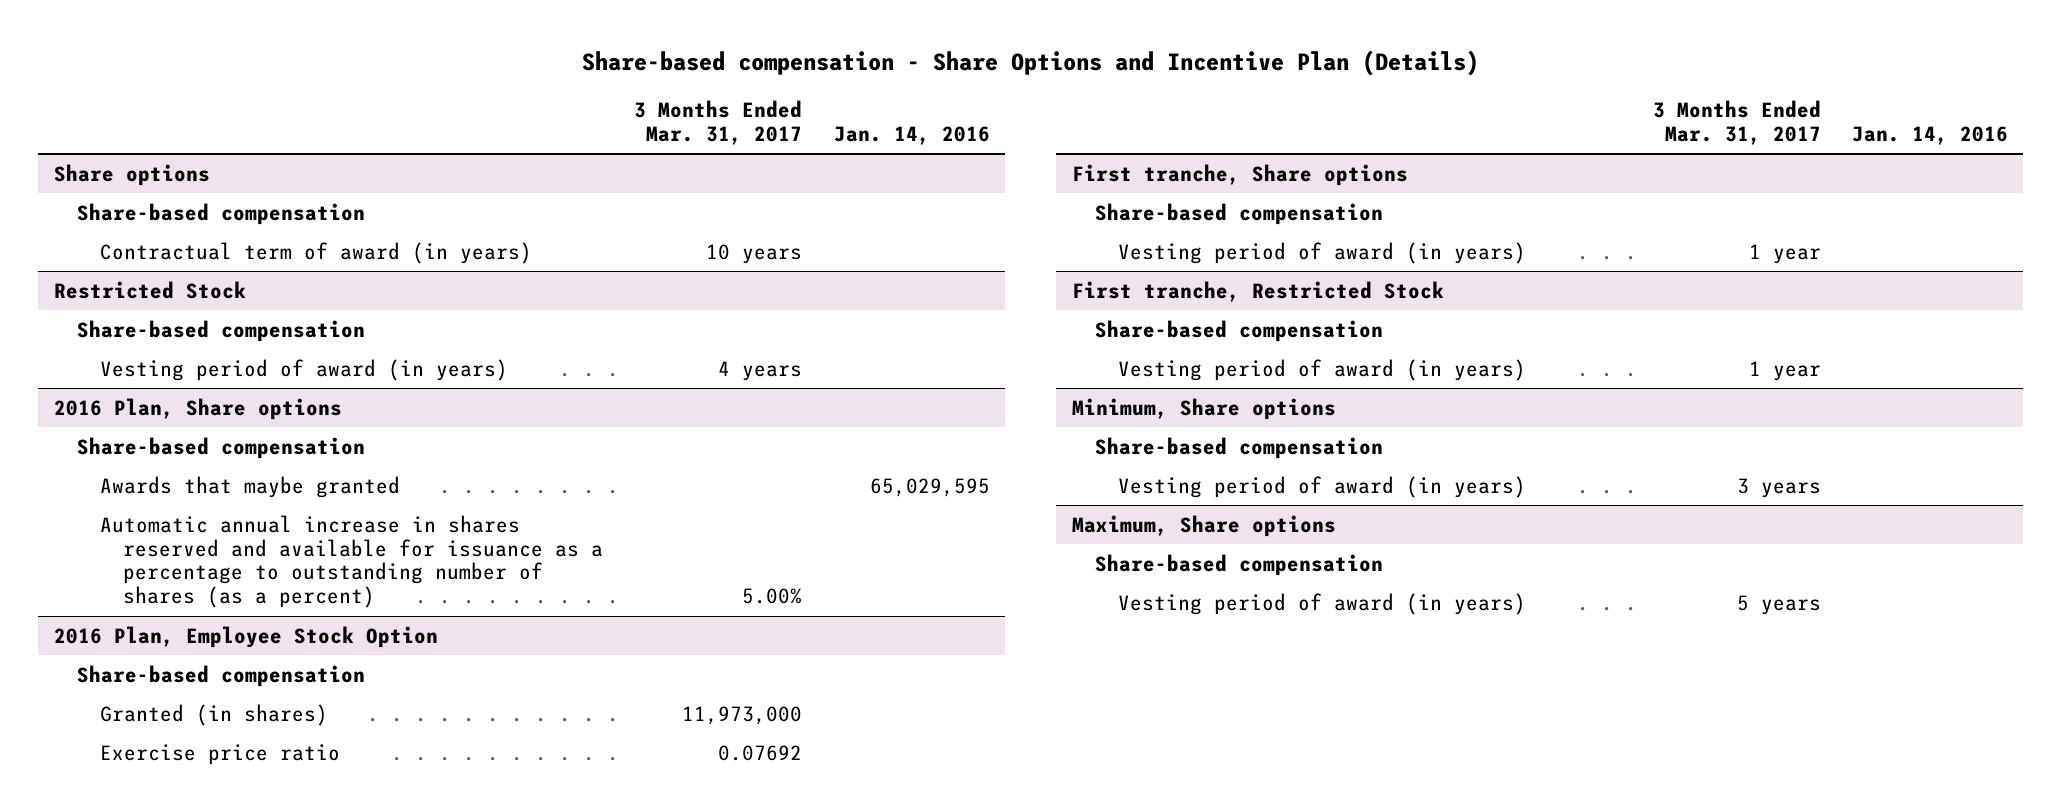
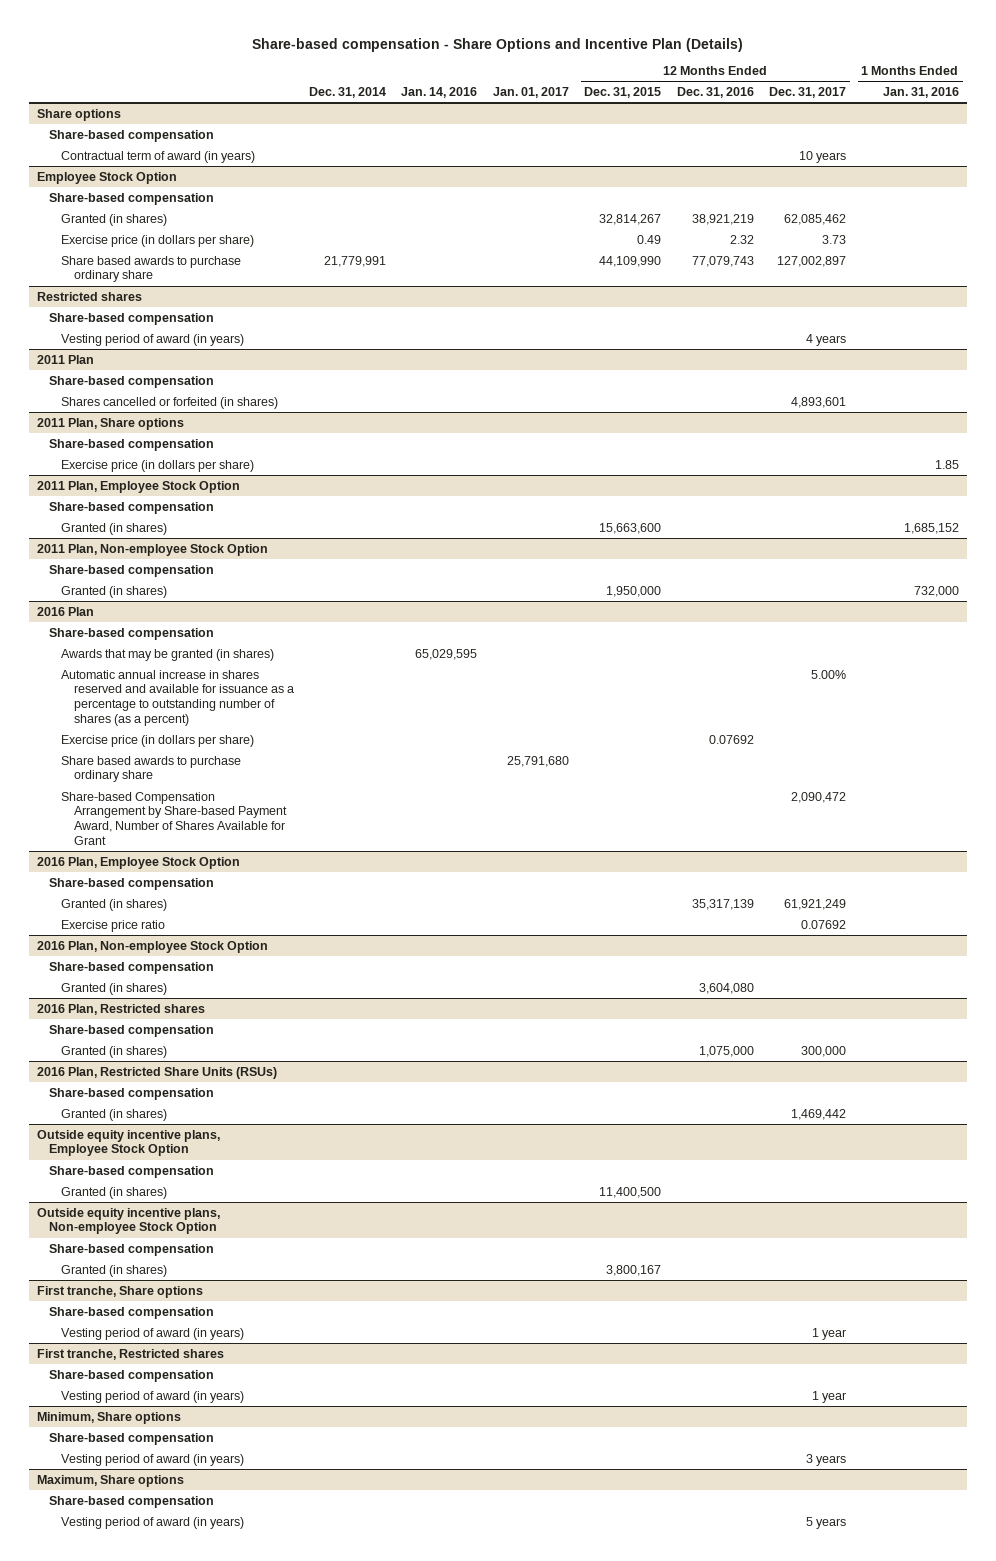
- | 3 Months Ended Mar. 31, 2017 | Jan. 14, 2016
+ | Dec. 31, 2014 | Jan. 14, 2016 | Jan. 01, 2017 | 12 Months Ended Dec. 31, 2015 | 12 Months Ended Dec. 31, 2016 | 12 Months Ended Dec. 31, 2017 | 1 Months Ended Jan. 31, 2016
- Restricted Stock
+ Employee Stock Option
+ Share-based compensation
+ Granted (in shares) | | | | 32,814,267 | 38,921,219 | 62,085,462 |
+ Exercise price (in dollars per share) | | | | 0.49 | 2.32 | 3.73 |
+ Share based awards to purchase ordinary share | 21,779,991 | | | 44,109,990 | 77,079,743 | 127,002,897 |
+ Restricted shares
- 2016 Plan, Share options
+ 2011 Plan
+ Share-based compensation
+ Shares cancelled or forfeited (in shares) | | | | | | 4,893,601 |
+ 2011 Plan, Share options
- Awards that maybe granted | | 65,029,595
- Automatic annual increase in shares reserved and available for issuance as a percentage to outstanding number of shares (as a percent) | 5.00% |
+ Exercise price (in dollars per share) | | | | | | | 1.85
+ 2011 Plan, Employee Stock Option
+ Share-based compensation
+ Granted (in shares) | | | | 15,663,600 | | | 1,685,152
+ 2011 Plan, Non-employee Stock Option
+ Share-based compensation
+ Granted (in shares) | | | | 1,950,000 | | | 732,000
+ 2016 Plan
+ Share-based compensation
+ Awards that may be granted (in shares) | | 65,029,595 | | | | |
+ Automatic annual increase in shares reserved and available for issuance as a percentage to outstanding number of shares (as a percent) | | | | | | 5.00% |
+ Exercise price (in dollars per share) | | | | | 0.07692 | |
+ Share based awards to purchase ordinary share | | | 25,791,680 | | | |
+ Share-based Compensation Arrangement by Share-based Payment Award, Number of Shares Available for Grant | | | | | | 2,090,472 |
+ 2016 Plan, Non-employee Stock Option
+ Share-based compensation
+ Granted (in shares) | | | | | 3,604,080 | |
+ 2016 Plan, Restricted shares
+ Share-based compensation
+ Granted (in shares) | | | | | 1,075,000 | 300,000 |
+ 2016 Plan, Restricted Share Units (RSUs)
+ Share-based compensation
+ Granted (in shares) | | | | | | 1,469,442 |
+ Outside equity incentive plans, Employee Stock Option
+ Share-based compensation
+ Granted (in shares) | | | | 11,400,500 | | |
+ Outside equity incentive plans, Non-employee Stock Option
+ Share-based compensation
+ Granted (in shares) | | | | 3,800,167 | | |
- First tranche, Restricted Stock
+ First tranche, Restricted shares

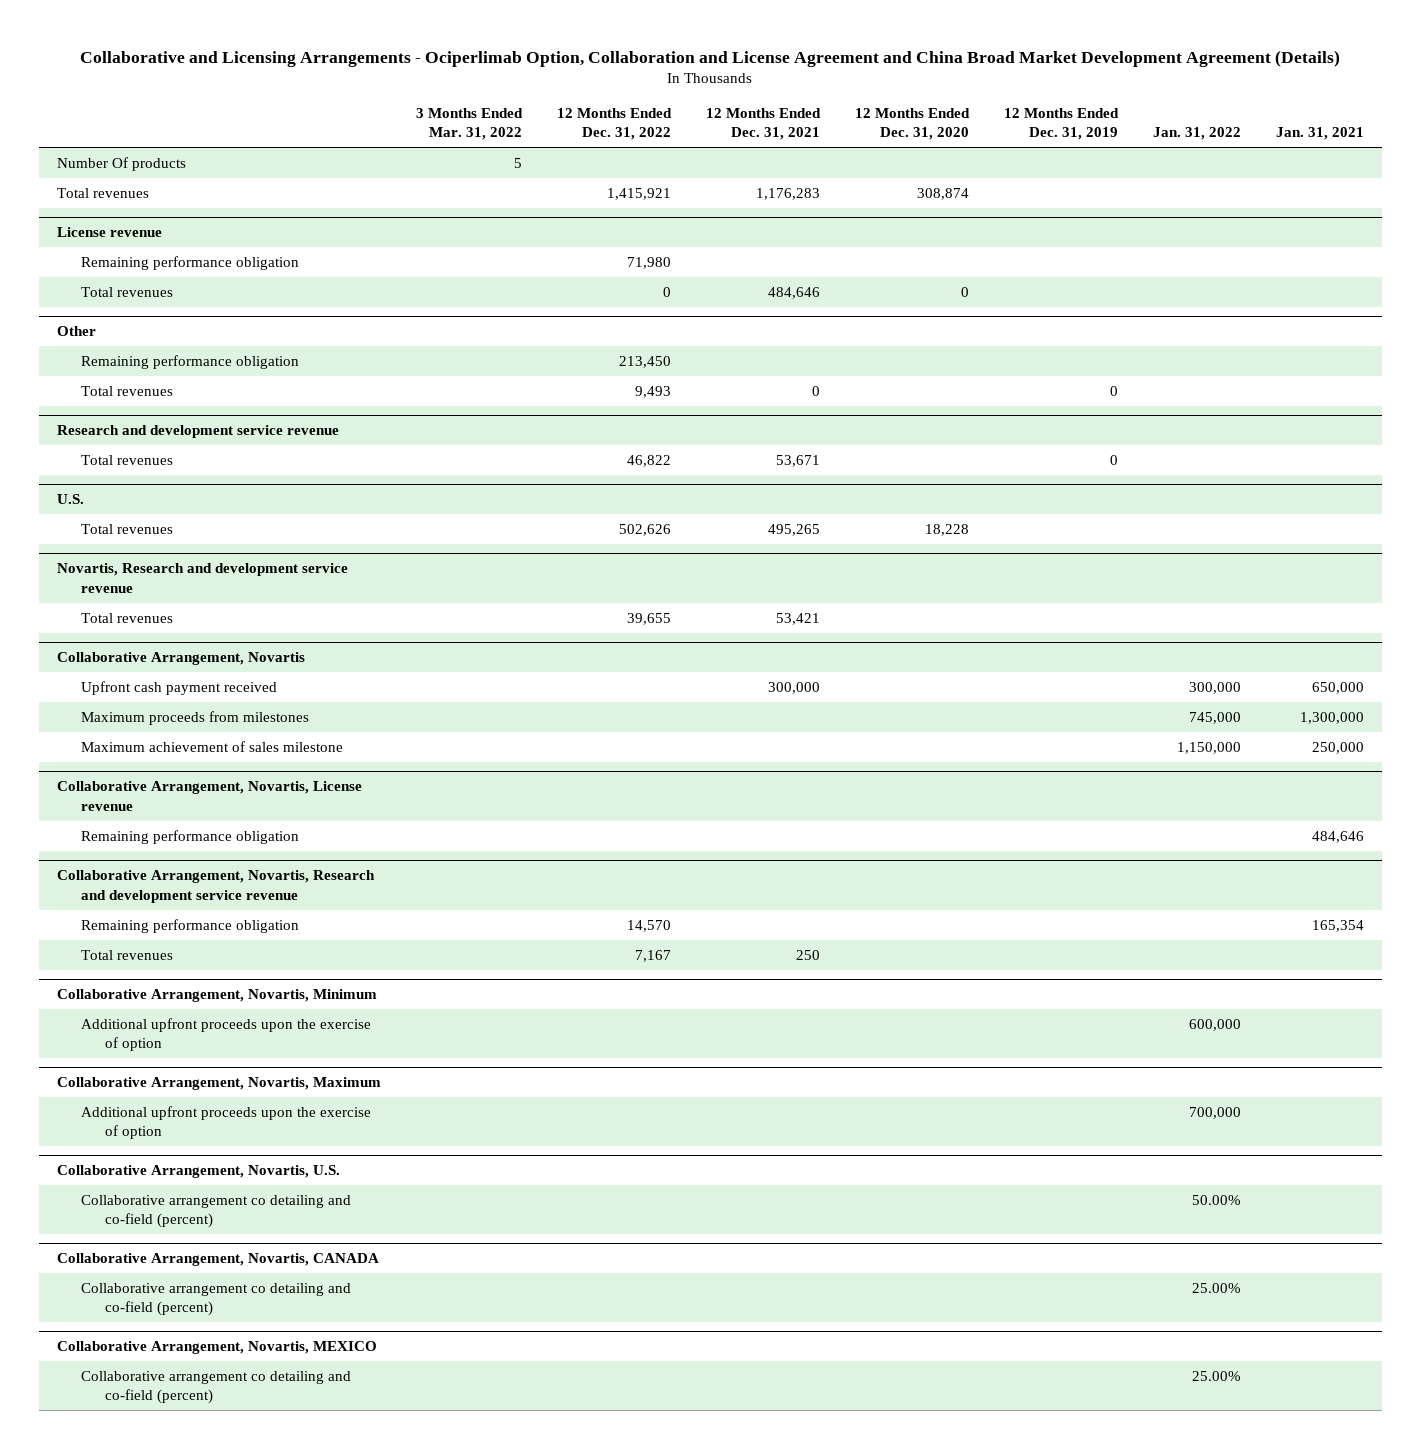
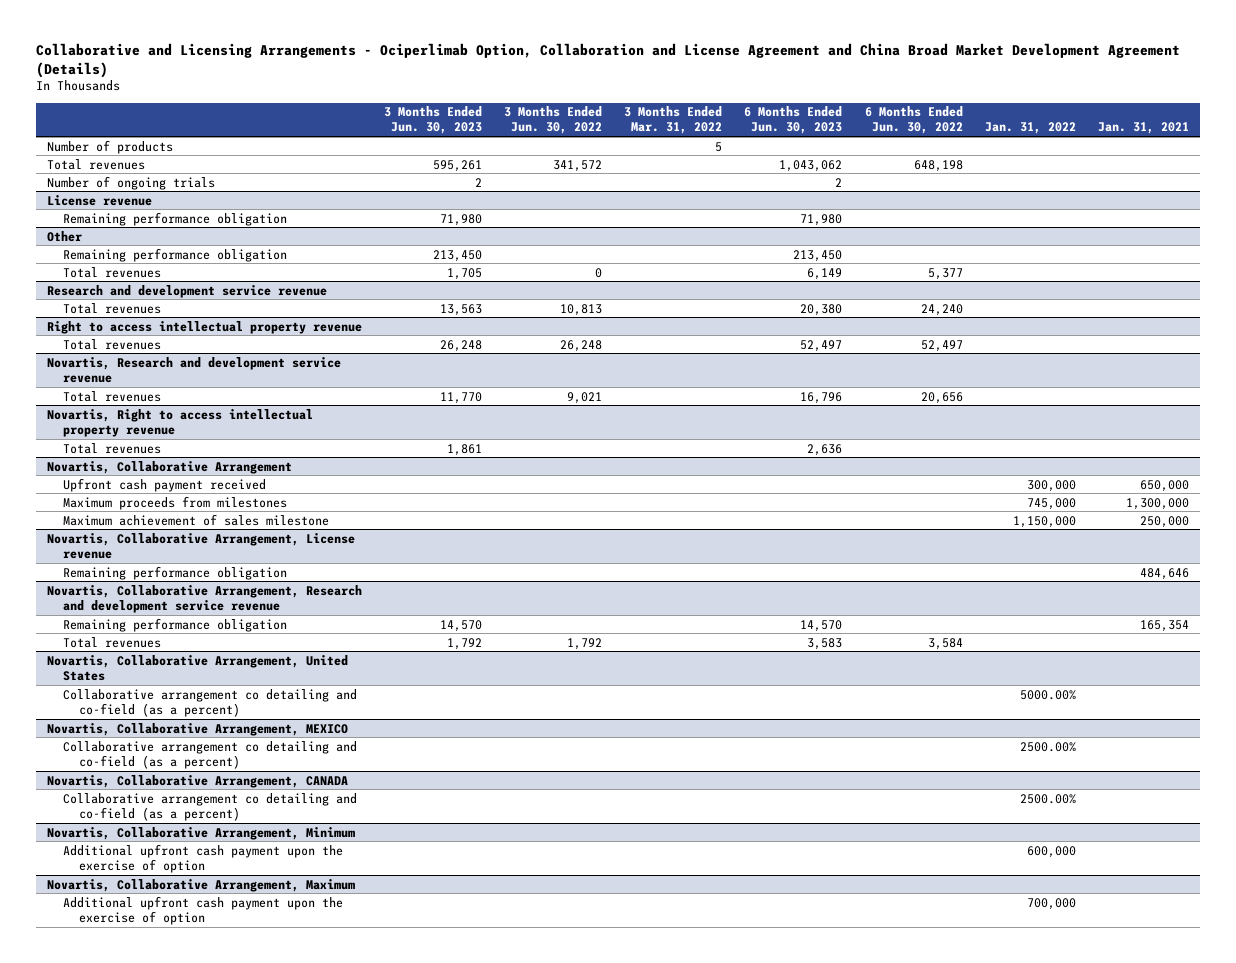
- | 3 Months Ended Mar. 31, 2022 | 12 Months Ended Dec. 31, 2022 | 12 Months Ended Dec. 31, 2021 | 12 Months Ended Dec. 31, 2020 | 12 Months Ended Dec. 31, 2019 | Jan. 31, 2022 | Jan. 31, 2021
+ | 3 Months Ended Jun. 30, 2023 | 3 Months Ended Jun. 30, 2022 | 3 Months Ended Mar. 31, 2022 | 6 Months Ended Jun. 30, 2023 | 6 Months Ended Jun. 30, 2022 | Jan. 31, 2022 | Jan. 31, 2021
- Number Of products | 5 | | | | | |
+ Number of products | | | 5 | | | |
+ Number of ongoing trials | 2 | | | 2 | | |
@ License revenue
- Total revenues | | 0 | 484,646 | 0 | | |
- U.S.
- Total revenues | | 502,626 | 495,265 | 18,228 | | |
+ Right to access intellectual property revenue
+ Total revenues | 26,248 | 26,248 | | 52,497 | 52,497 | |
- Collaborative Arrangement, Novartis
+ Novartis, Right to access intellectual property revenue
+ Total revenues | 1,861 | | | 2,636 | | |
+ Novartis, Collaborative Arrangement
- Collaborative Arrangement, Novartis, License revenue
+ Novartis, Collaborative Arrangement, License revenue
- Collaborative Arrangement, Novartis, Research and development service revenue
+ Novartis, Collaborative Arrangement, Research and development service revenue
- Collaborative Arrangement, Novartis, Minimum
- Additional upfront proceeds upon the exercise of option | | | | | | 600,000 |
- Collaborative Arrangement, Novartis, Maximum
- Additional upfront proceeds upon the exercise of option | | | | | | 700,000 |
- Collaborative Arrangement, Novartis, U.S.
- Collaborative arrangement co detailing and co-field (percent) | | | | | | 50.00% |
- Collaborative Arrangement, Novartis, CANADA
- Collaborative arrangement co detailing and co-field (percent) | | | | | | 25.00% |
- Collaborative Arrangement, Novartis, MEXICO
- Collaborative arrangement co detailing and co-field (percent) | | | | | | 25.00% |
+ Novartis, Collaborative Arrangement, United States
+ Collaborative arrangement co detailing and co-field (as a percent) | | | | | | 5000.00% |
+ Novartis, Collaborative Arrangement, MEXICO
+ Collaborative arrangement co detailing and co-field (as a percent) | | | | | | 2500.00% |
+ Novartis, Collaborative Arrangement, CANADA
+ Collaborative arrangement co detailing and co-field (as a percent) | | | | | | 2500.00% |
+ Novartis, Collaborative Arrangement, Minimum
+ Additional upfront cash payment upon the exercise of option | | | | | | 600,000 |
+ Novartis, Collaborative Arrangement, Maximum
+ Additional upfront cash payment upon the exercise of option | | | | | | 700,000 |

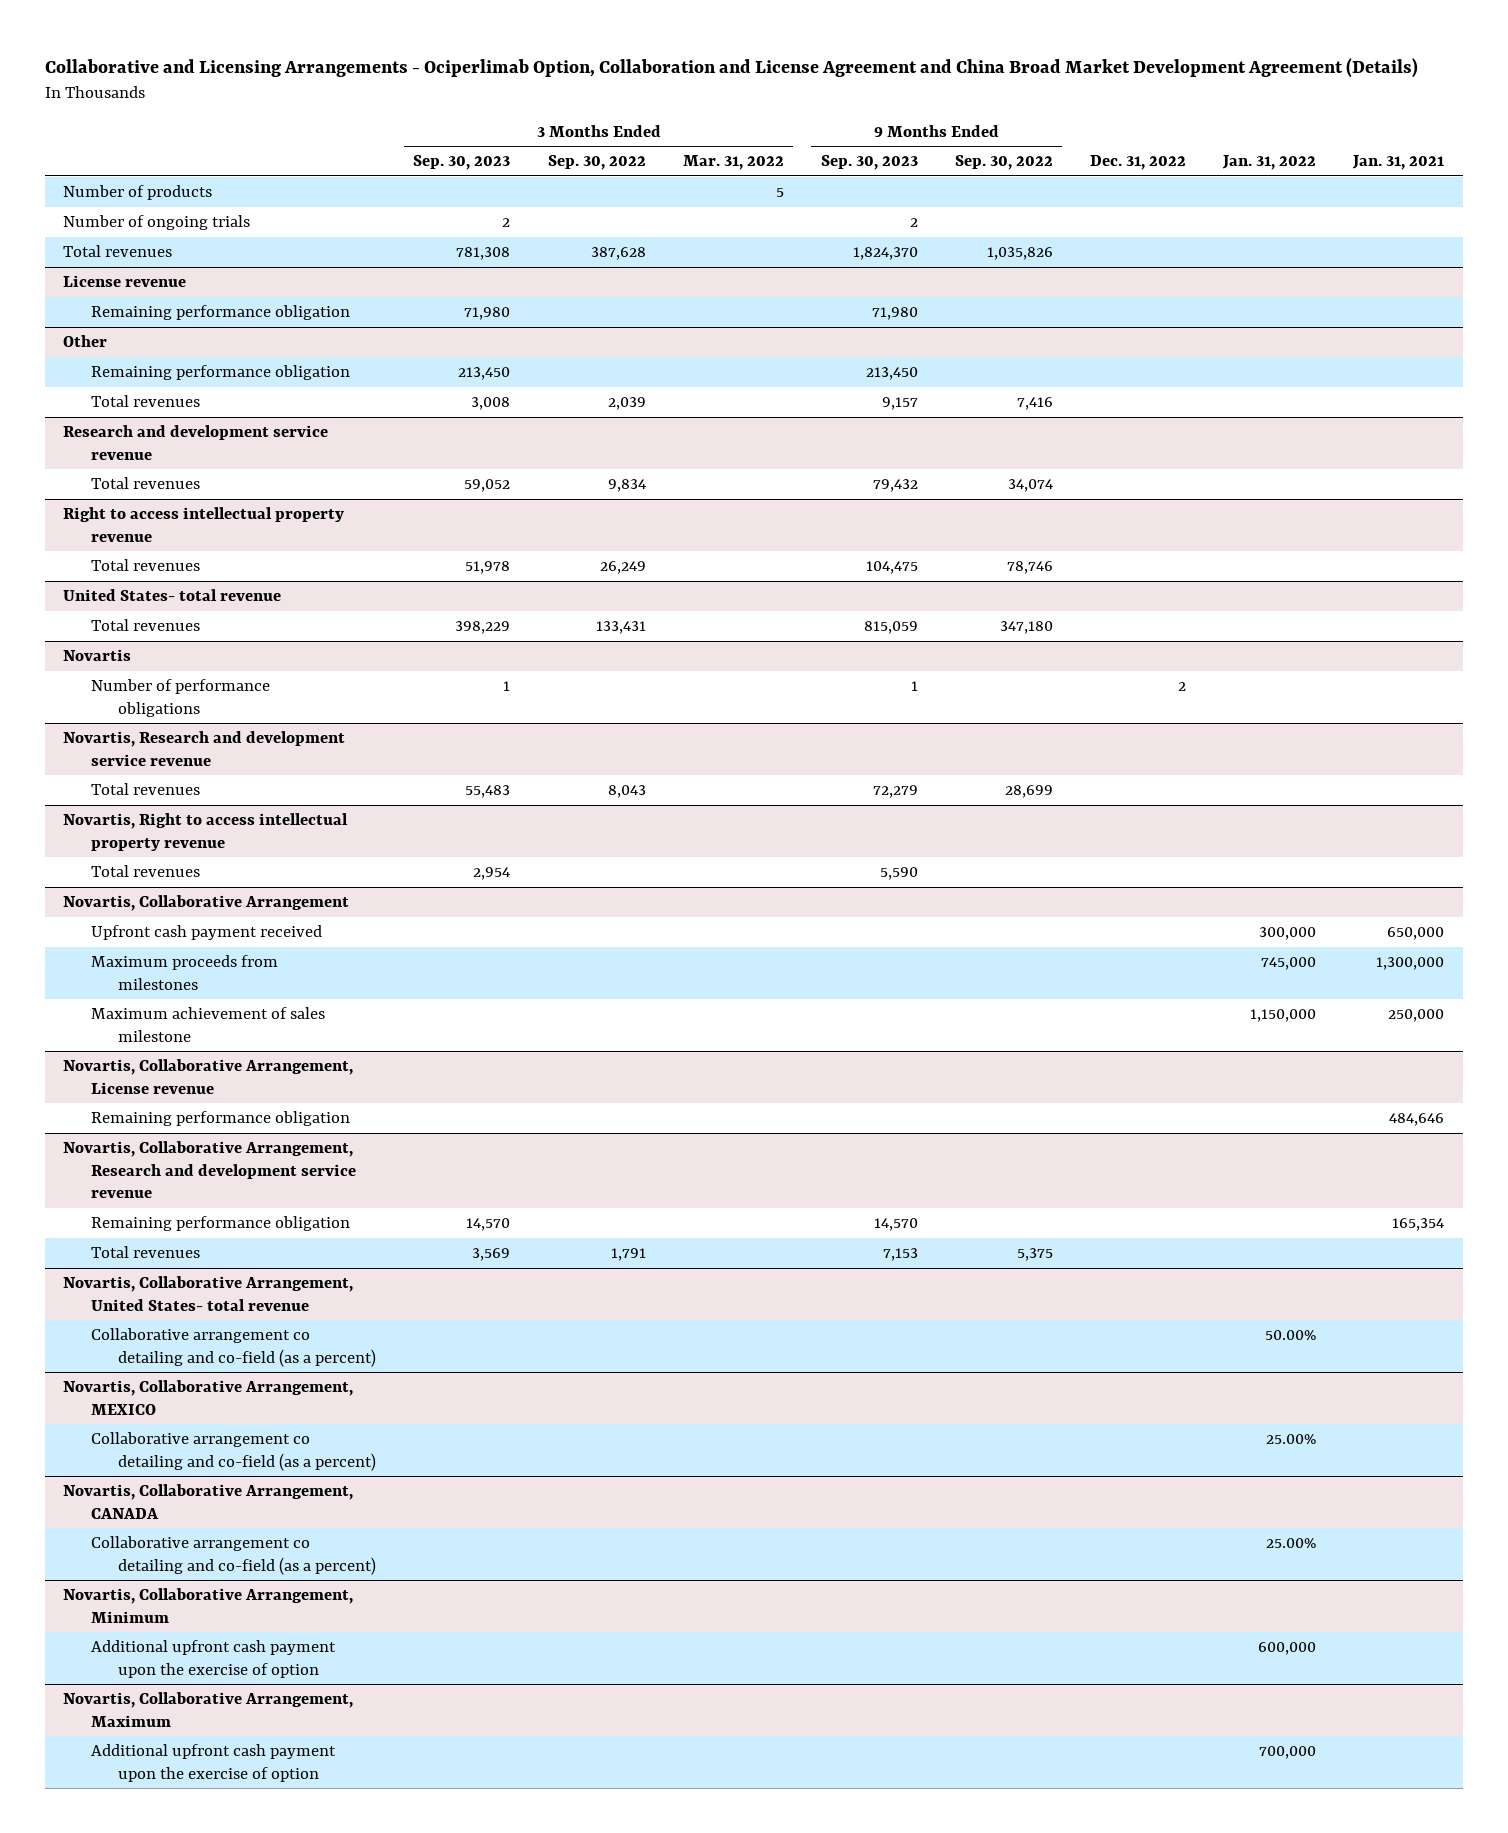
- | 3 Months Ended Jun. 30, 2023 | 3 Months Ended Jun. 30, 2022 | 3 Months Ended Mar. 31, 2022 | 6 Months Ended Jun. 30, 2023 | 6 Months Ended Jun. 30, 2022 | Jan. 31, 2022 | Jan. 31, 2021
+ | 3 Months Ended Sep. 30, 2023 | 3 Months Ended Sep. 30, 2022 | 3 Months Ended Mar. 31, 2022 | 9 Months Ended Sep. 30, 2023 | 9 Months Ended Sep. 30, 2022 | Dec. 31, 2022 | Jan. 31, 2022 | Jan. 31, 2021
moved down: Total revenues | 781,308 | 387,628 | | 1,824,370 | 1,035,826 | | |
+ United States- total revenue
+ Total revenues | 398,229 | 133,431 | | 815,059 | 347,180 | | |
+ Novartis
+ Number of performance obligations | 1 | | | 1 | | 2 | |
- Novartis, Collaborative Arrangement, United States
- Collaborative arrangement co detailing and co-field (as a percent) | | | | | | 5000.00% |
+ Novartis, Collaborative Arrangement, United States- total revenue
+ Collaborative arrangement co detailing and co-field (as a percent) | | | | | | | 50.00% |
@ Novartis, Collaborative Arrangement, MEXICO
- Collaborative arrangement co detailing and co-field (as a percent) | | | | | | 2500.00% |
+ Collaborative arrangement co detailing and co-field (as a percent) | | | | | | | 25.00% |
@ Novartis, Collaborative Arrangement, CANADA
- Collaborative arrangement co detailing and co-field (as a percent) | | | | | | 2500.00% |
+ Collaborative arrangement co detailing and co-field (as a percent) | | | | | | | 25.00% |

